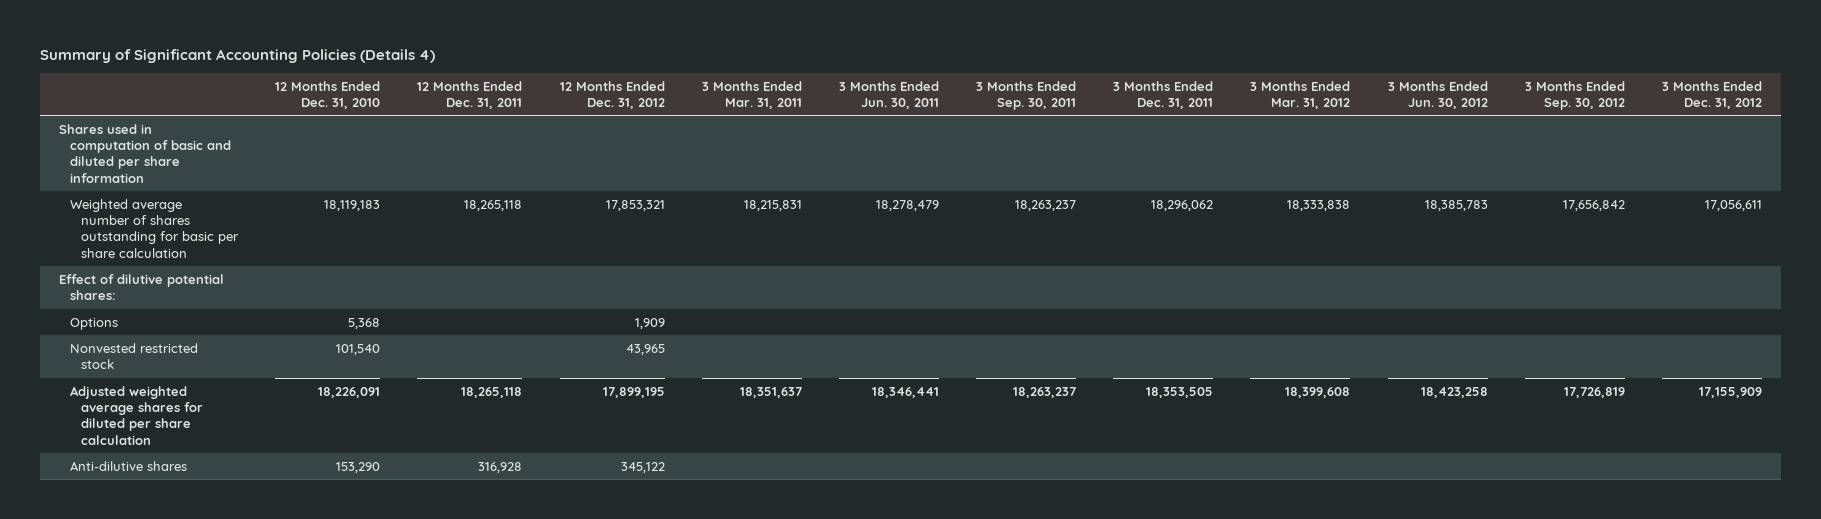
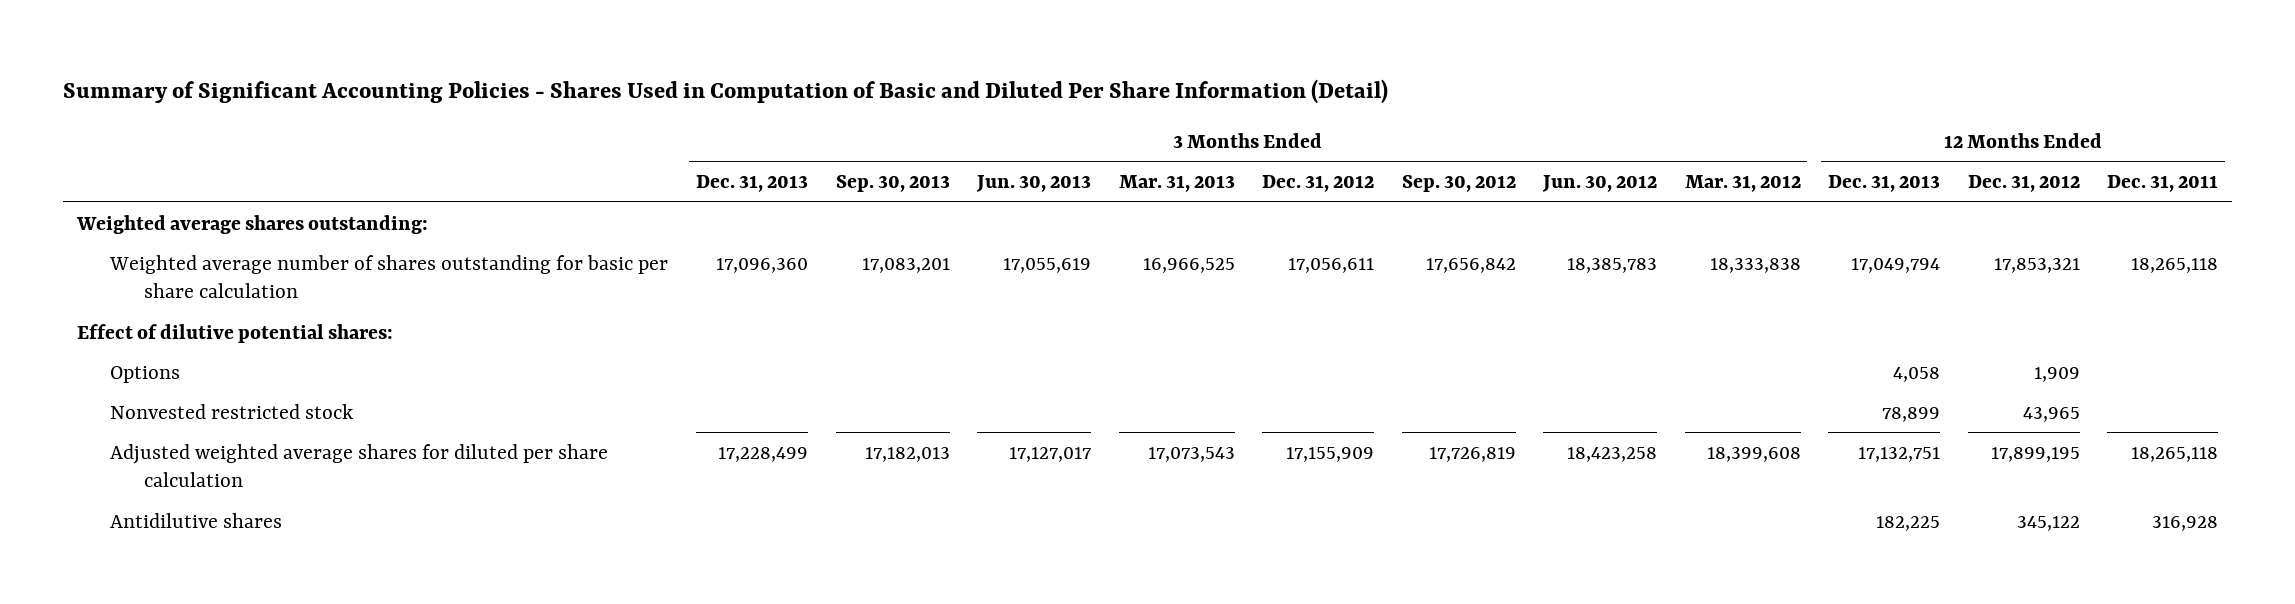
- Summary of Significant Accounting Policies (Details 4)
+ Summary of Significant Accounting Policies - Shares Used in Computation of Basic and Diluted Per Share Information (Detail)
- | 12 Months Ended Dec. 31, 2010 | 12 Months Ended Dec. 31, 2011 | 12 Months Ended Dec. 31, 2012 | 3 Months Ended Mar. 31, 2011 | 3 Months Ended Jun. 30, 2011 | 3 Months Ended Sep. 30, 2011 | 3 Months Ended Dec. 31, 2011 | 3 Months Ended Mar. 31, 2012 | 3 Months Ended Jun. 30, 2012 | 3 Months Ended Sep. 30, 2012 | 3 Months Ended Dec. 31, 2012
+ | 3 Months Ended Dec. 31, 2013 | 3 Months Ended Sep. 30, 2013 | 3 Months Ended Jun. 30, 2013 | 3 Months Ended Mar. 31, 2013 | 3 Months Ended Dec. 31, 2012 | 3 Months Ended Sep. 30, 2012 | 3 Months Ended Jun. 30, 2012 | 3 Months Ended Mar. 31, 2012 | 12 Months Ended Dec. 31, 2013 | 12 Months Ended Dec. 31, 2012 | 12 Months Ended Dec. 31, 2011
- Shares used in computation of basic and diluted per share information
+ Weighted average shares outstanding:
- Anti-dilutive shares | 153,290 | 316,928 | 345,122 | | | | | | | |
+ Antidilutive shares | | | | | | | | | 182,225 | 345,122 | 316,928

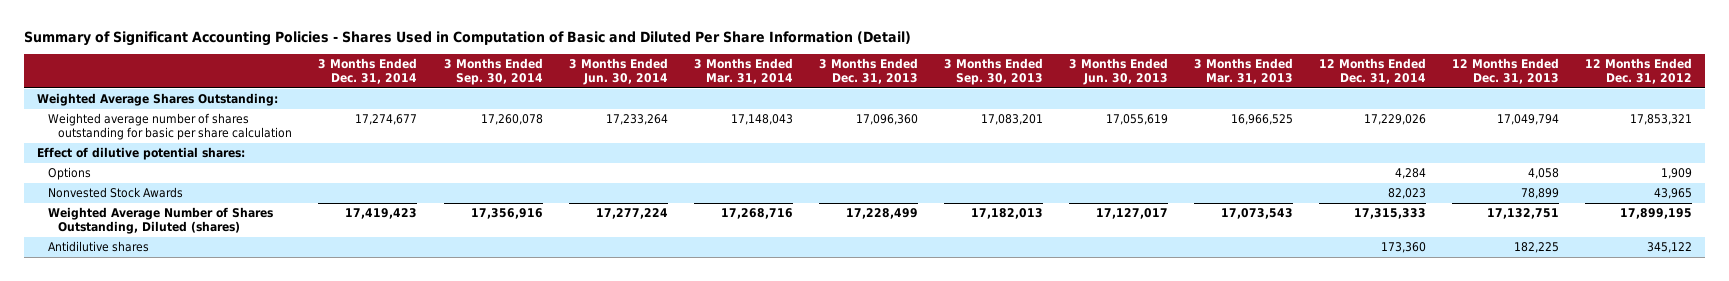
- | 3 Months Ended Dec. 31, 2013 | 3 Months Ended Sep. 30, 2013 | 3 Months Ended Jun. 30, 2013 | 3 Months Ended Mar. 31, 2013 | 3 Months Ended Dec. 31, 2012 | 3 Months Ended Sep. 30, 2012 | 3 Months Ended Jun. 30, 2012 | 3 Months Ended Mar. 31, 2012 | 12 Months Ended Dec. 31, 2013 | 12 Months Ended Dec. 31, 2012 | 12 Months Ended Dec. 31, 2011
+ | 3 Months Ended Dec. 31, 2014 | 3 Months Ended Sep. 30, 2014 | 3 Months Ended Jun. 30, 2014 | 3 Months Ended Mar. 31, 2014 | 3 Months Ended Dec. 31, 2013 | 3 Months Ended Sep. 30, 2013 | 3 Months Ended Jun. 30, 2013 | 3 Months Ended Mar. 31, 2013 | 12 Months Ended Dec. 31, 2014 | 12 Months Ended Dec. 31, 2013 | 12 Months Ended Dec. 31, 2012
- Weighted average shares outstanding:
+ Weighted Average Shares Outstanding:
- Nonvested restricted stock | | | | | | | | | 78,899 | 43,965 |
- Adjusted weighted average shares for diluted per share calculation | 17,228,499 | 17,182,013 | 17,127,017 | 17,073,543 | 17,155,909 | 17,726,819 | 18,423,258 | 18,399,608 | 17,132,751 | 17,899,195 | 18,265,118
+ Nonvested Stock Awards | | | | | | | | | 82,023 | 78,899 | 43,965
+ Weighted Average Number of Shares Outstanding, Diluted (shares) | 17,419,423 | 17,356,916 | 17,277,224 | 17,268,716 | 17,228,499 | 17,182,013 | 17,127,017 | 17,073,543 | 17,315,333 | 17,132,751 | 17,899,195

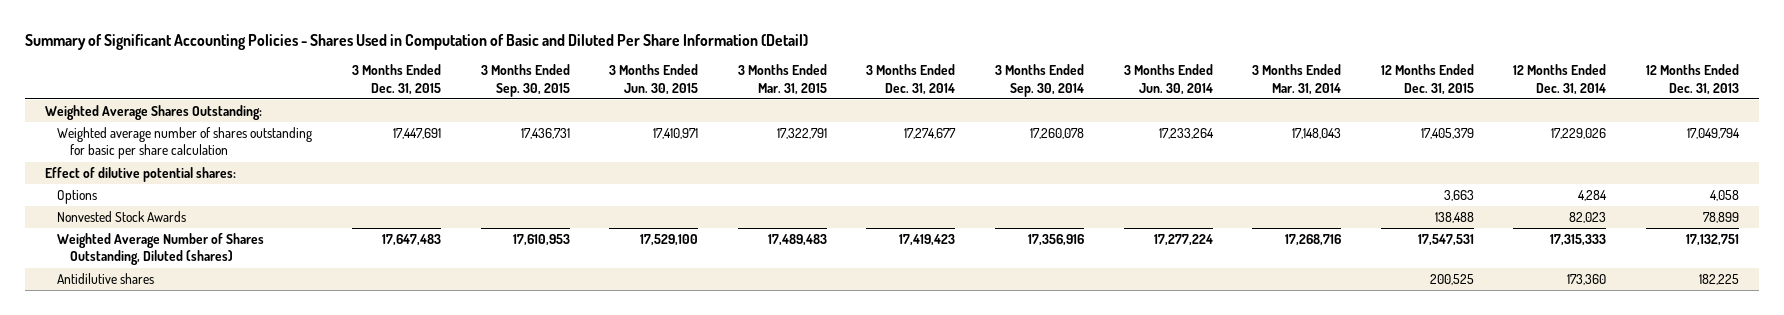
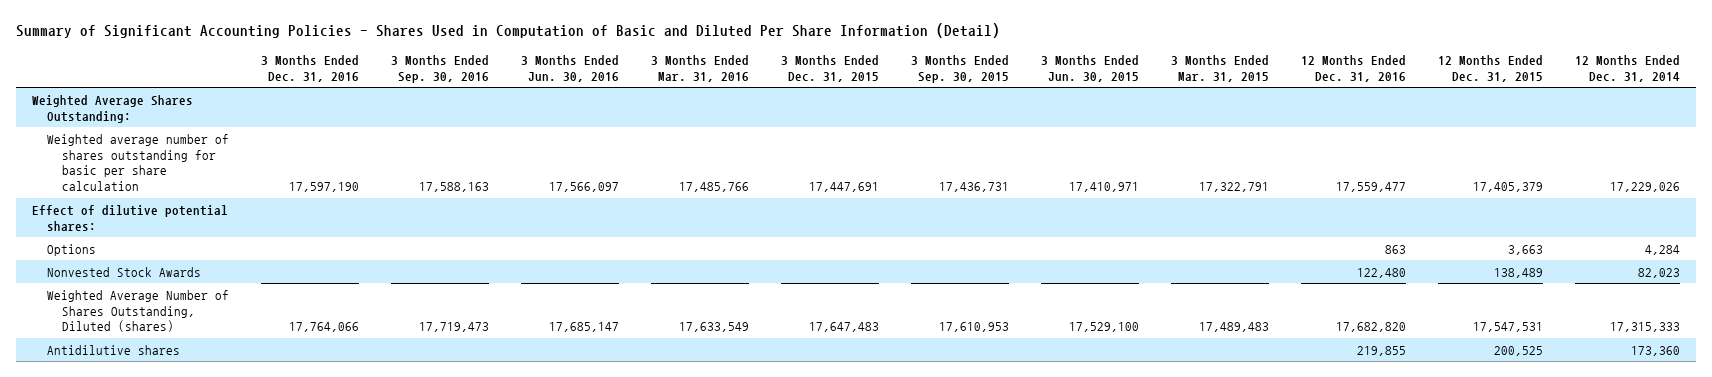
- | 3 Months Ended Dec. 31, 2015 | 3 Months Ended Sep. 30, 2015 | 3 Months Ended Jun. 30, 2015 | 3 Months Ended Mar. 31, 2015 | 3 Months Ended Dec. 31, 2014 | 3 Months Ended Sep. 30, 2014 | 3 Months Ended Jun. 30, 2014 | 3 Months Ended Mar. 31, 2014 | 12 Months Ended Dec. 31, 2015 | 12 Months Ended Dec. 31, 2014 | 12 Months Ended Dec. 31, 2013
+ | 3 Months Ended Dec. 31, 2016 | 3 Months Ended Sep. 30, 2016 | 3 Months Ended Jun. 30, 2016 | 3 Months Ended Mar. 31, 2016 | 3 Months Ended Dec. 31, 2015 | 3 Months Ended Sep. 30, 2015 | 3 Months Ended Jun. 30, 2015 | 3 Months Ended Mar. 31, 2015 | 12 Months Ended Dec. 31, 2016 | 12 Months Ended Dec. 31, 2015 | 12 Months Ended Dec. 31, 2014
- Nonvested Stock Awards | | | | | | | | | 138,488 | 82,023 | 78,899
+ Nonvested Stock Awards | | | | | | | | | 122,480 | 138,489 | 82,023

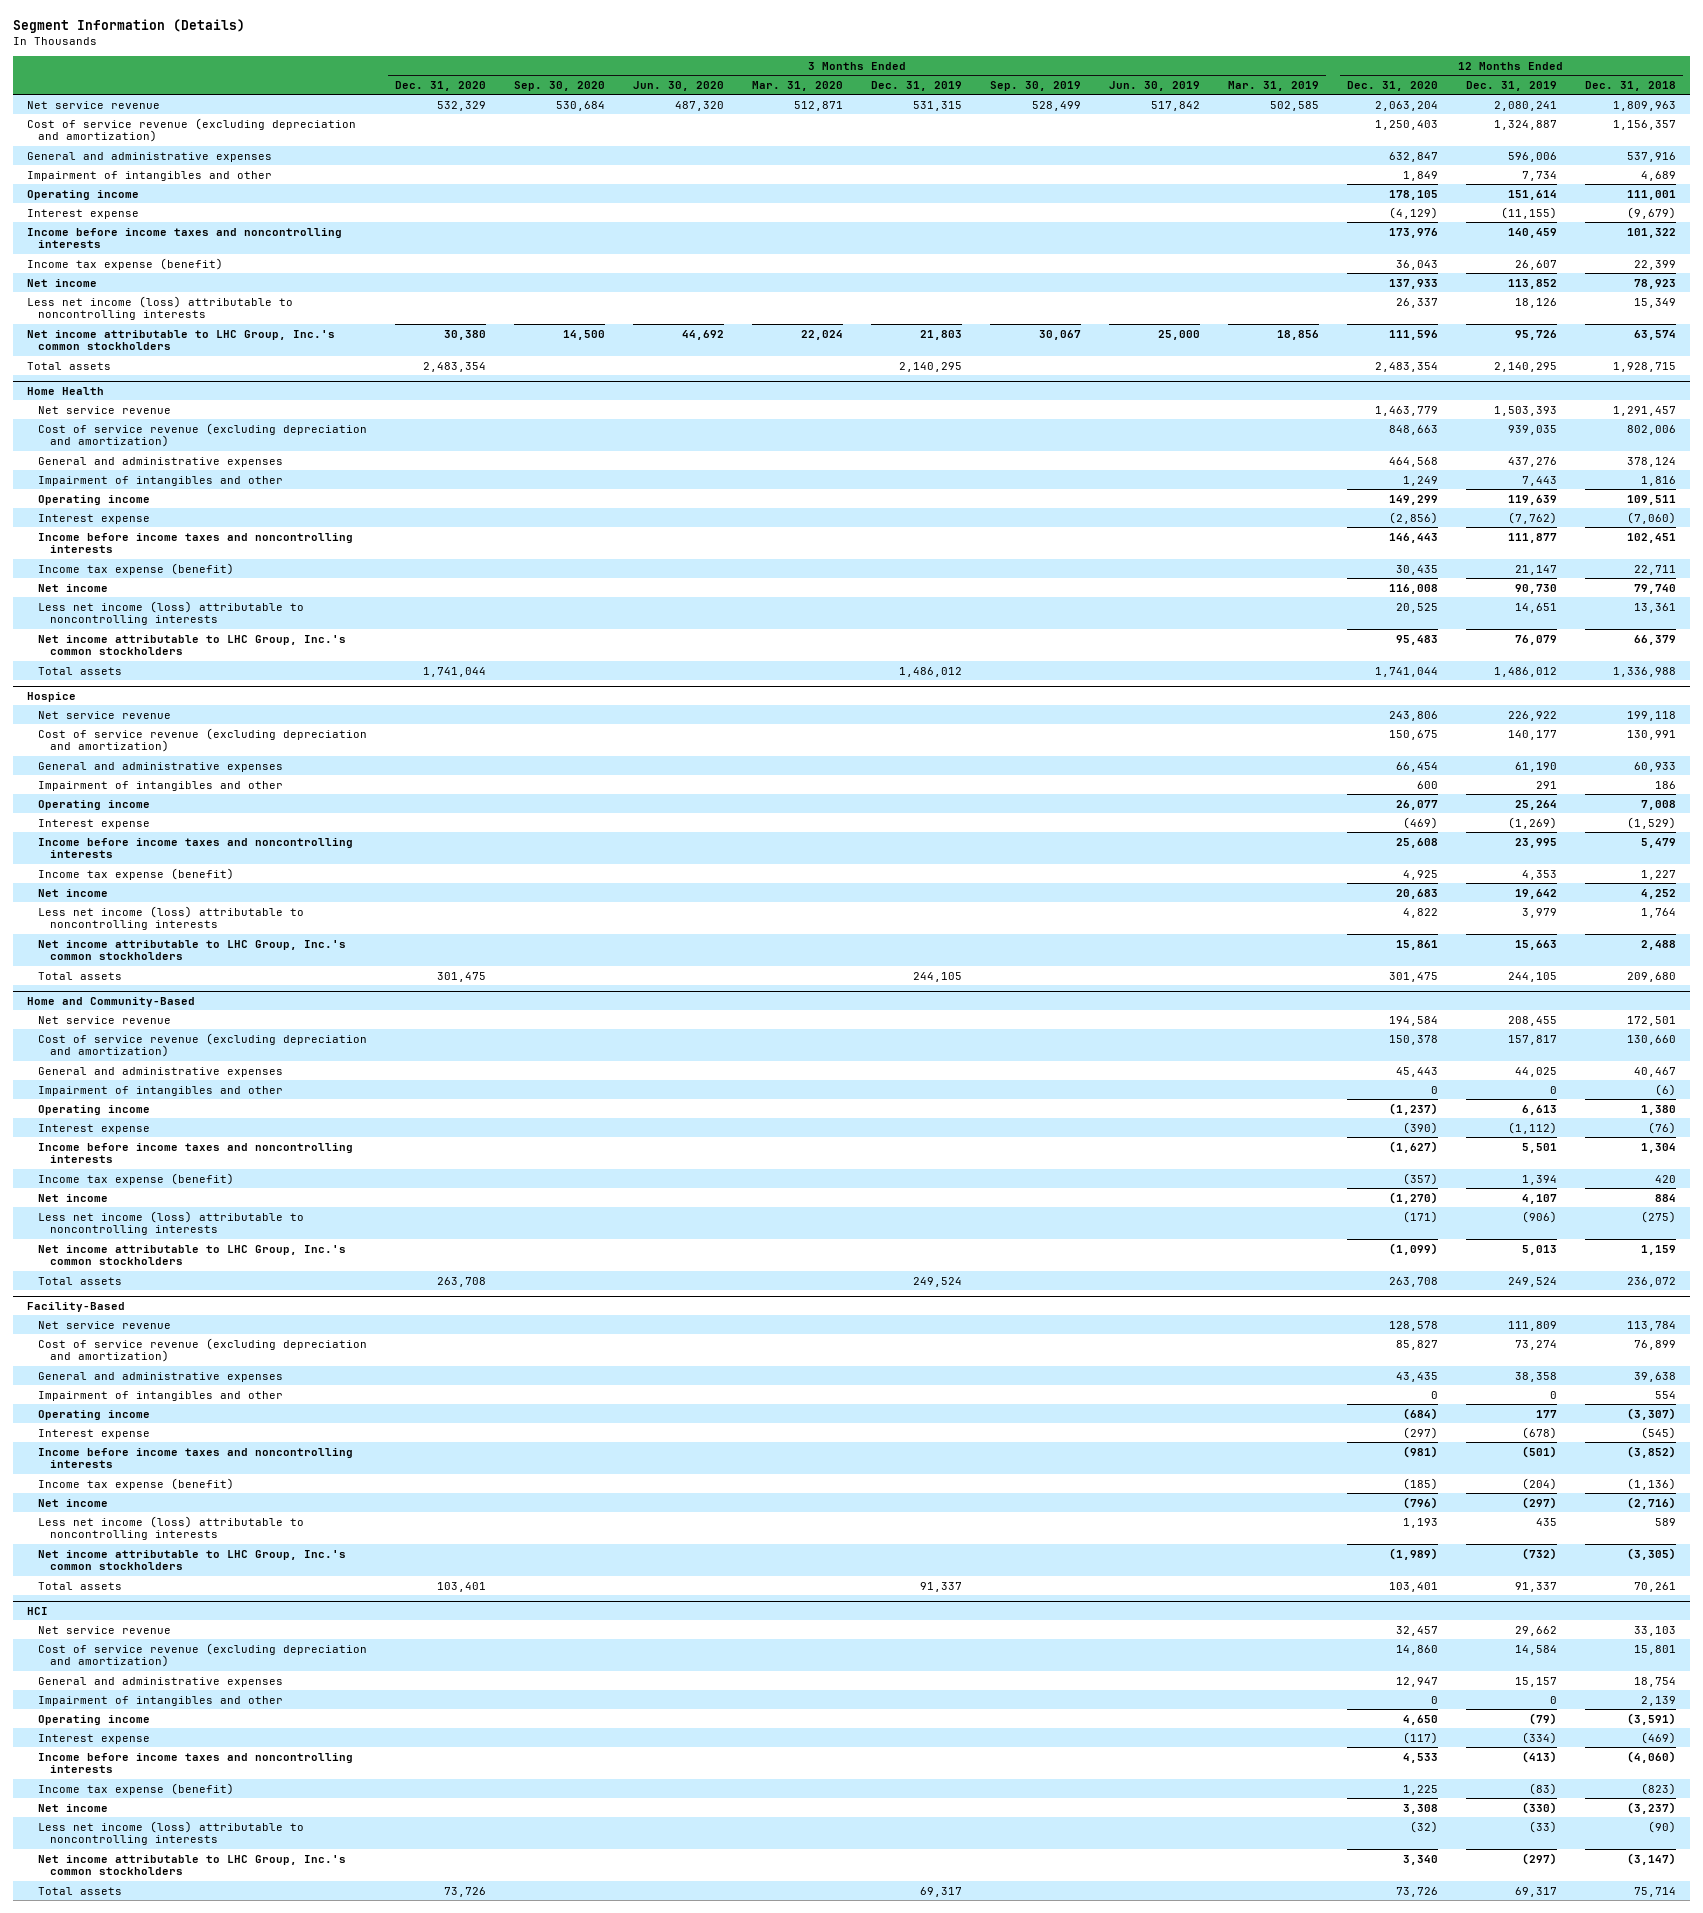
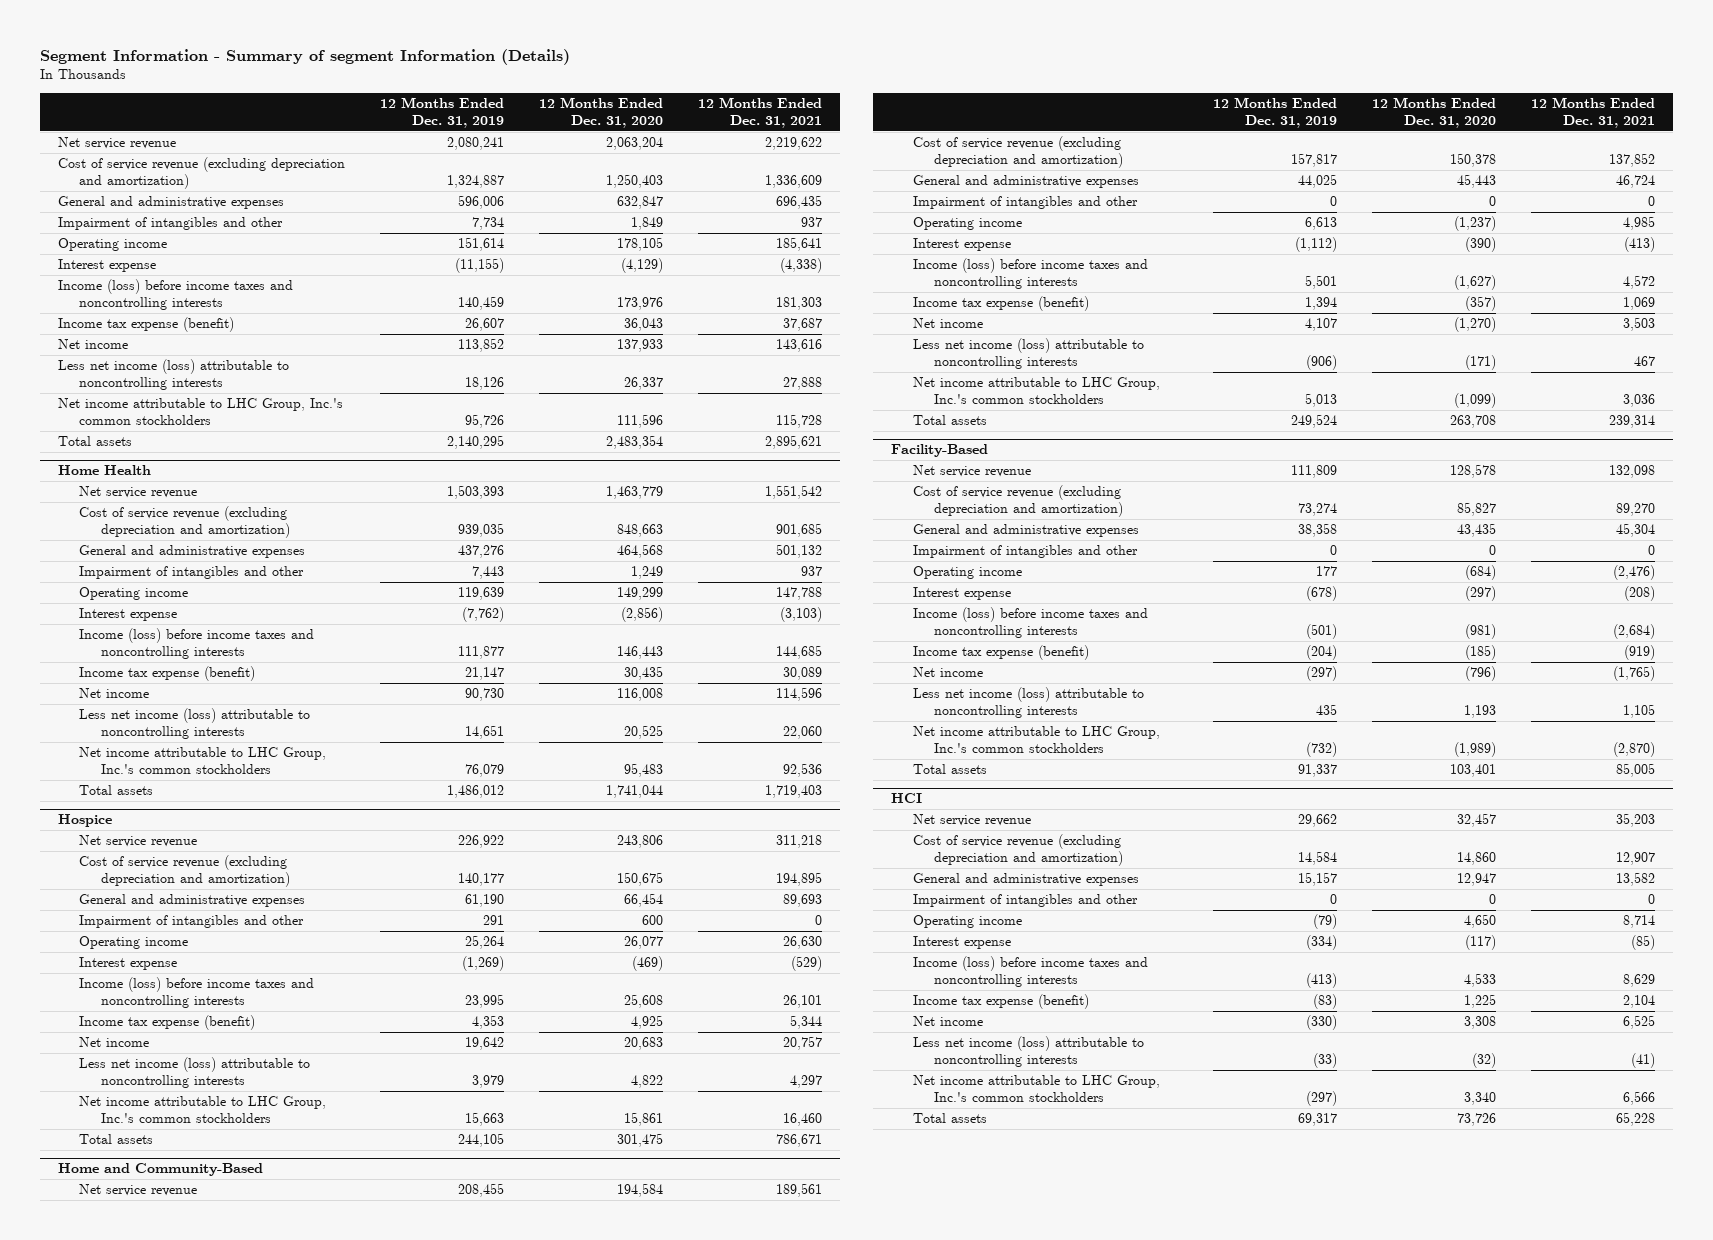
- Segment Information (Details)
+ Segment Information - Summary of segment Information (Details)
- | 3 Months Ended Dec. 31, 2020 | 3 Months Ended Sep. 30, 2020 | 3 Months Ended Jun. 30, 2020 | 3 Months Ended Mar. 31, 2020 | 3 Months Ended Dec. 31, 2019 | 3 Months Ended Sep. 30, 2019 | 3 Months Ended Jun. 30, 2019 | 3 Months Ended Mar. 31, 2019 | 12 Months Ended Dec. 31, 2020 | 12 Months Ended Dec. 31, 2019 | 12 Months Ended Dec. 31, 2018
+ | 12 Months Ended Dec. 31, 2019 | 12 Months Ended Dec. 31, 2020 | 12 Months Ended Dec. 31, 2021
- Income before income taxes and noncontrolling interests | | | | | | | | | 173,976 | 140,459 | 101,322
+ Income (loss) before income taxes and noncontrolling interests | 140,459 | 173,976 | 181,303
@ Home Health
- Income before income taxes and noncontrolling interests | | | | | | | | | 146,443 | 111,877 | 102,451
+ Income (loss) before income taxes and noncontrolling interests | 111,877 | 146,443 | 144,685
@ Hospice
- Income before income taxes and noncontrolling interests | | | | | | | | | 25,608 | 23,995 | 5,479
+ Income (loss) before income taxes and noncontrolling interests | 23,995 | 25,608 | 26,101
@ Home and Community-Based
- Income before income taxes and noncontrolling interests | | | | | | | | | (1,627) | 5,501 | 1,304
+ Income (loss) before income taxes and noncontrolling interests | 5,501 | (1,627) | 4,572
@ Facility-Based
- Income before income taxes and noncontrolling interests | | | | | | | | | (981) | (501) | (3,852)
+ Income (loss) before income taxes and noncontrolling interests | (501) | (981) | (2,684)
@ HCI
- Income before income taxes and noncontrolling interests | | | | | | | | | 4,533 | (413) | (4,060)
+ Income (loss) before income taxes and noncontrolling interests | (413) | 4,533 | 8,629

